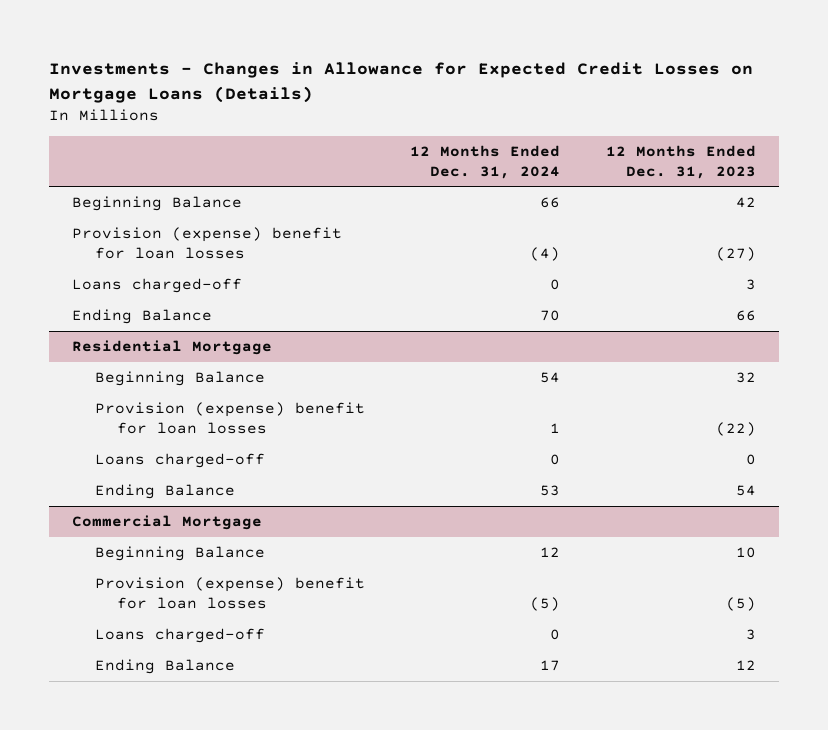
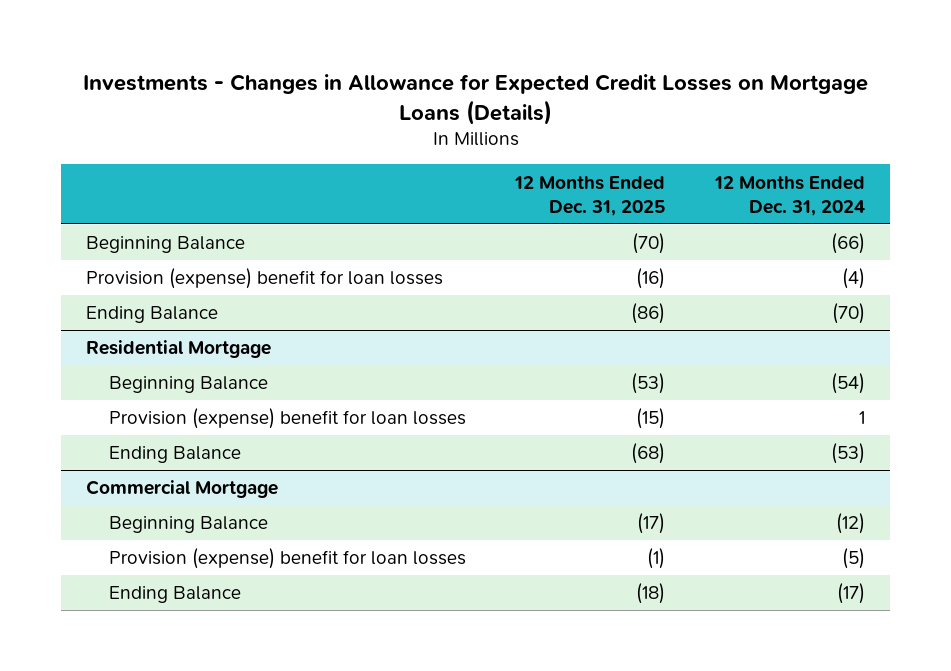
- | 12 Months Ended Dec. 31, 2024 | 12 Months Ended Dec. 31, 2023
+ | 12 Months Ended Dec. 31, 2025 | 12 Months Ended Dec. 31, 2024
- Beginning Balance | 66 | 42
+ Beginning Balance | (70) | (66)
- Loans charged-off | 0 | 3
- Ending Balance | 70 | 66
+ Ending Balance | (86) | (70)
@ Residential Mortgage
- Beginning Balance | 54 | 32
+ Beginning Balance | (53) | (54)
- Loans charged-off | 0 | 0
- Ending Balance | 53 | 54
+ Ending Balance | (68) | (53)
@ Commercial Mortgage
- Beginning Balance | 12 | 10
+ Beginning Balance | (17) | (12)
- Loans charged-off | 0 | 3
- Ending Balance | 17 | 12
+ Ending Balance | (18) | (17)

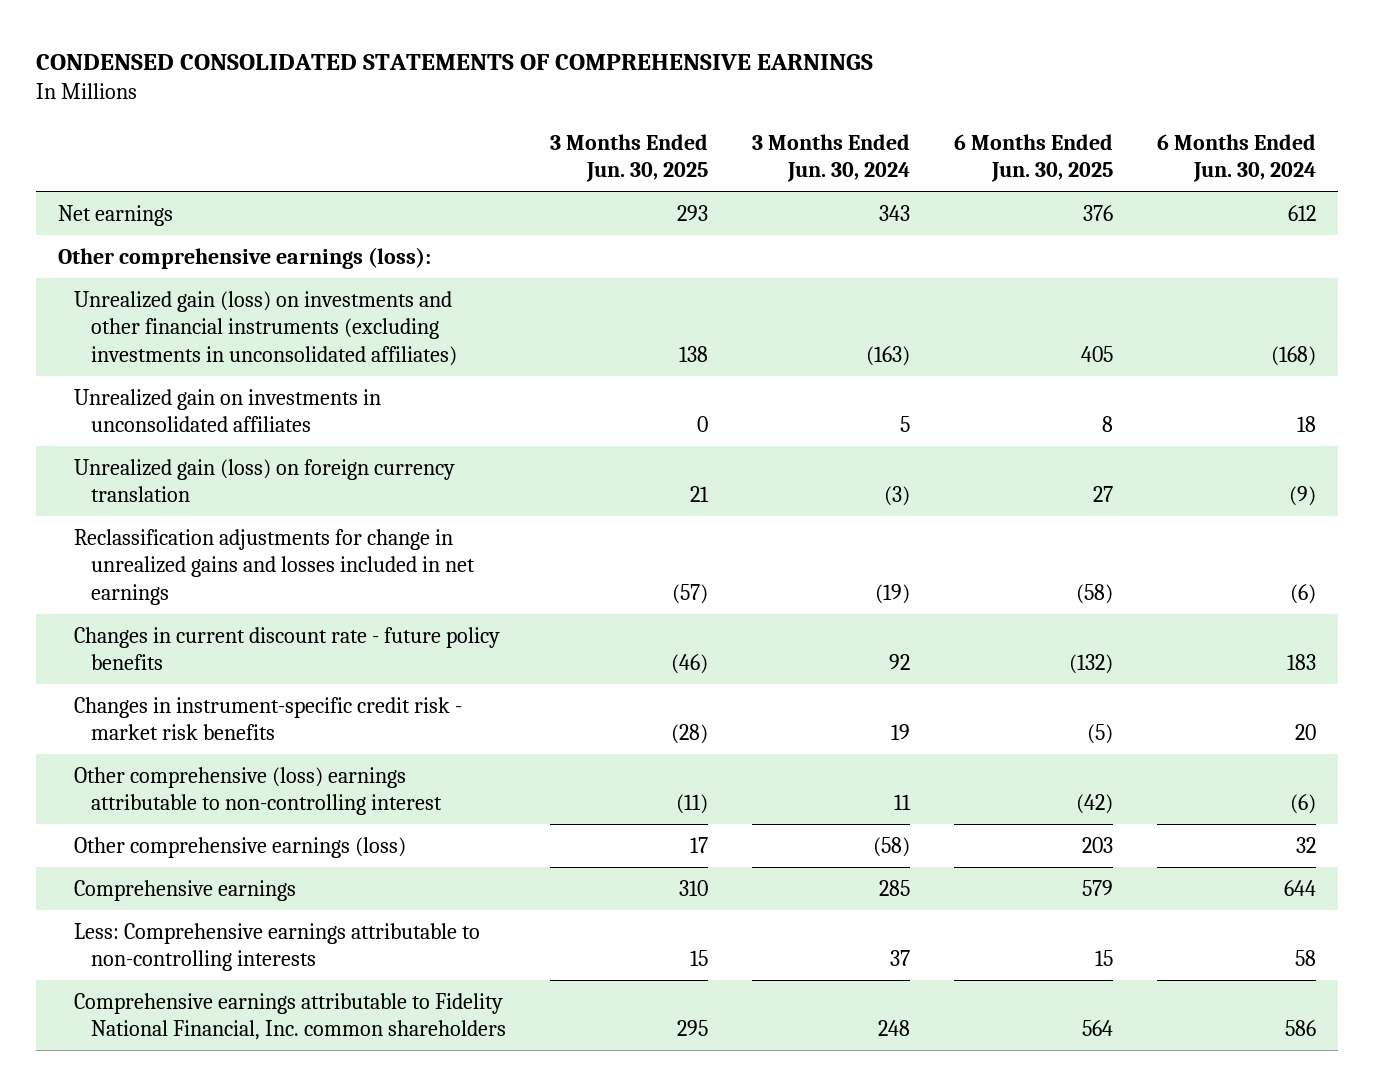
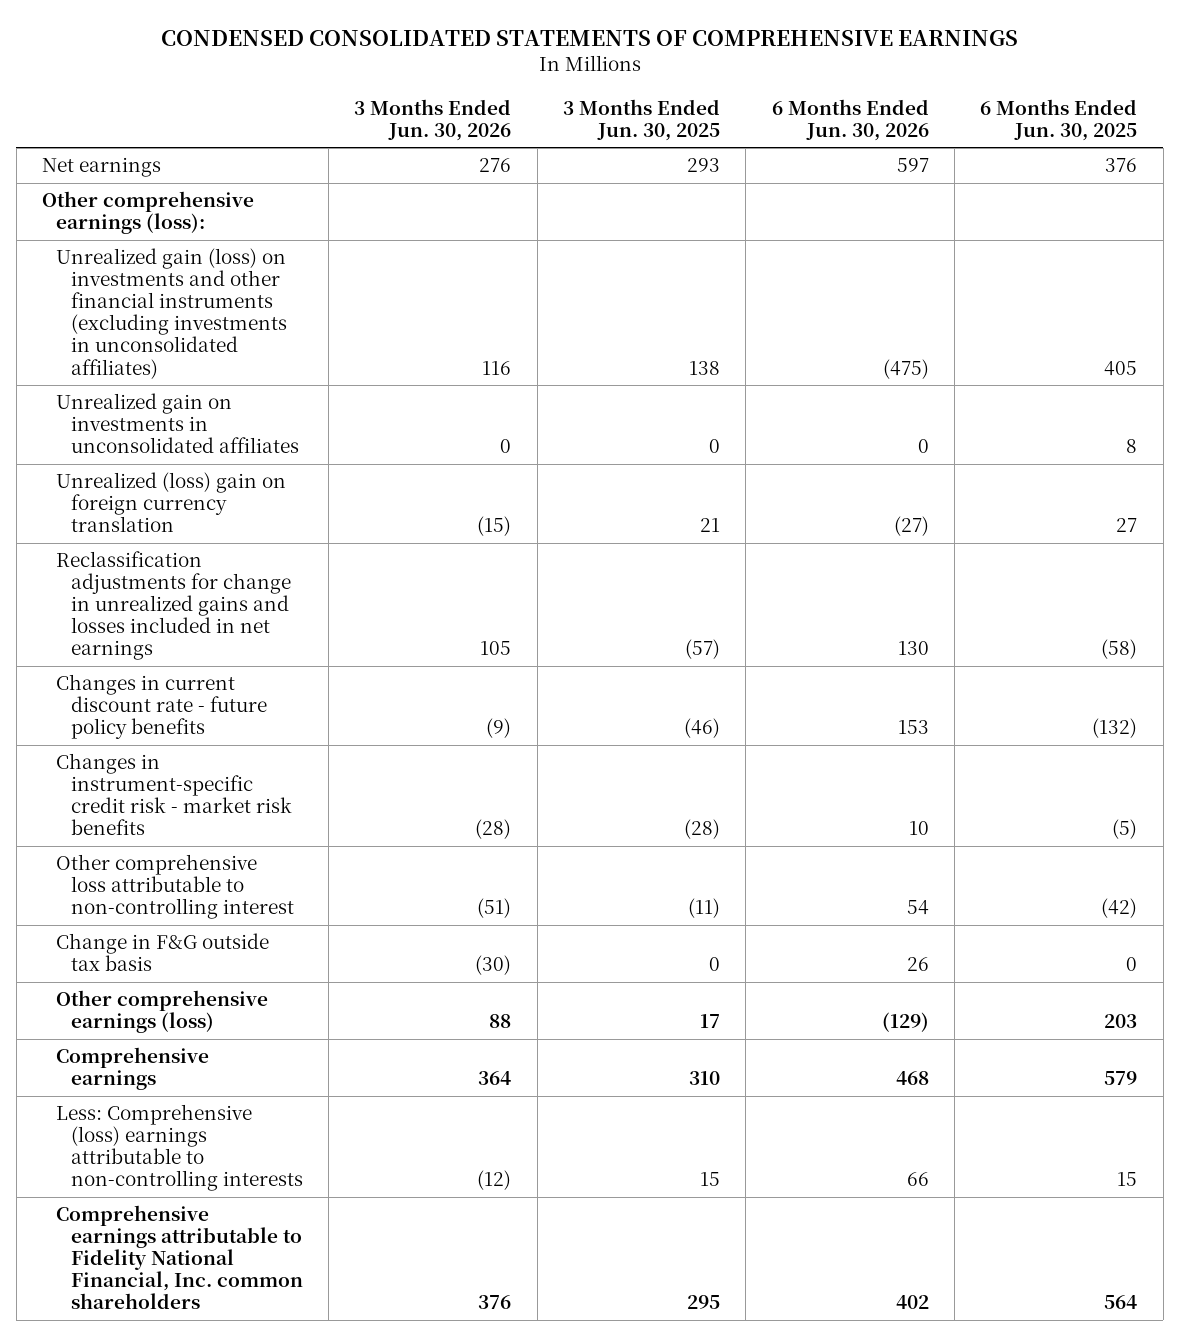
- | 3 Months Ended Jun. 30, 2025 | 3 Months Ended Jun. 30, 2024 | 6 Months Ended Jun. 30, 2025 | 6 Months Ended Jun. 30, 2024
+ | 3 Months Ended Jun. 30, 2026 | 3 Months Ended Jun. 30, 2025 | 6 Months Ended Jun. 30, 2026 | 6 Months Ended Jun. 30, 2025
- Unrealized gain (loss) on foreign currency translation | 21 | (3) | 27 | (9)
+ Unrealized (loss) gain on foreign currency translation | (15) | 21 | (27) | 27
- Other comprehensive (loss) earnings attributable to non-controlling interest | (11) | 11 | (42) | (6)
+ Other comprehensive loss attributable to non-controlling interest | (51) | (11) | 54 | (42)
+ Change in F&G outside tax basis | (30) | 0 | 26 | 0
- Less: Comprehensive earnings attributable to non-controlling interests | 15 | 37 | 15 | 58
+ Less: Comprehensive (loss) earnings attributable to non-controlling interests | (12) | 15 | 66 | 15

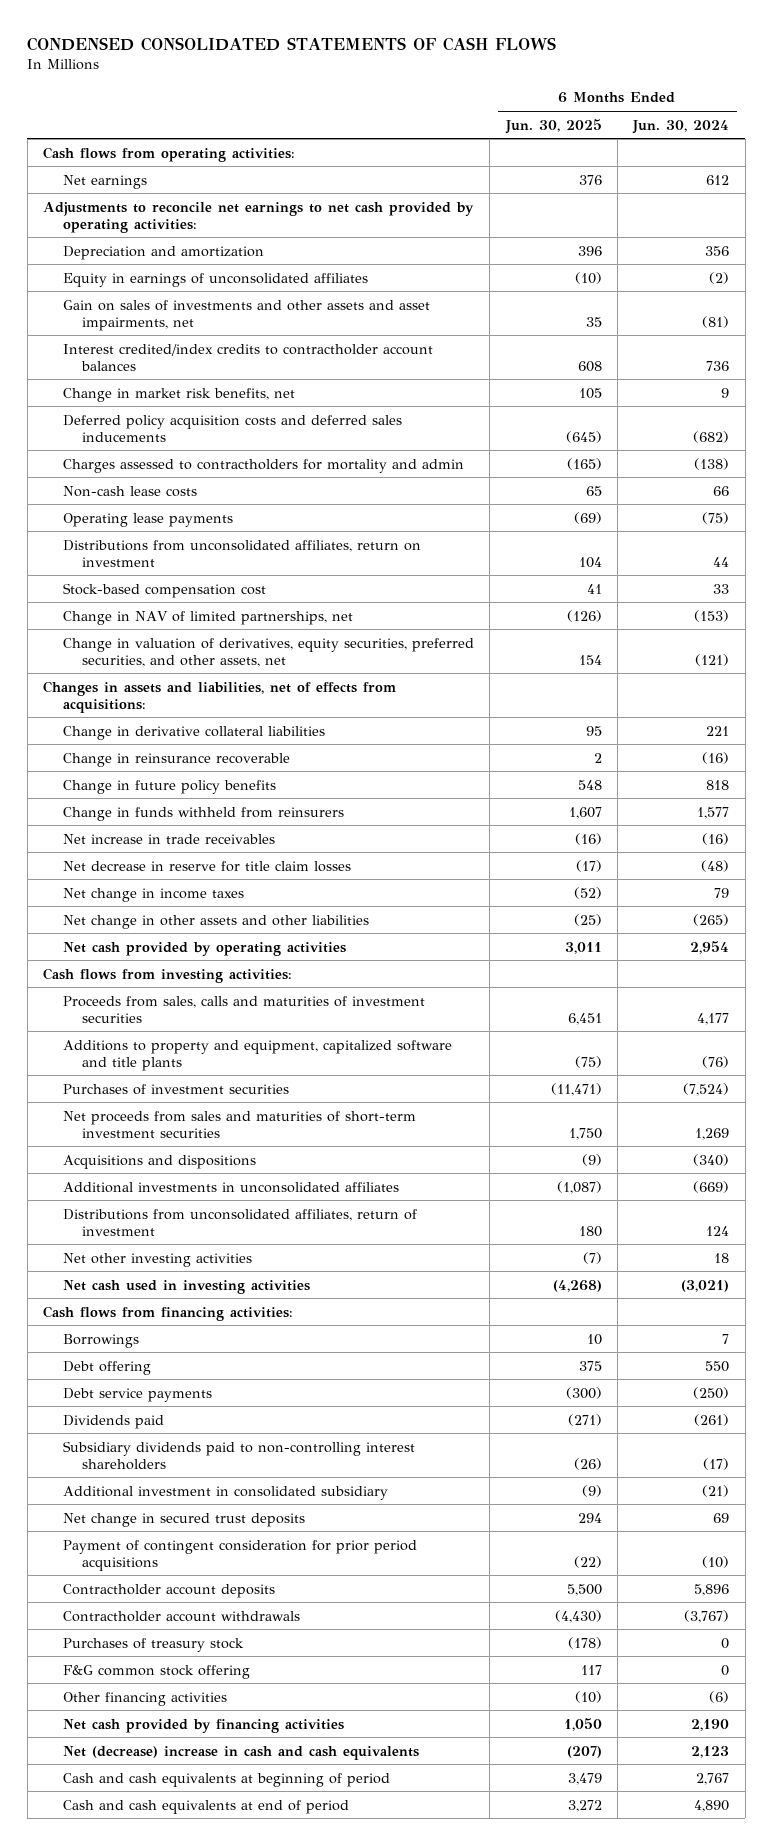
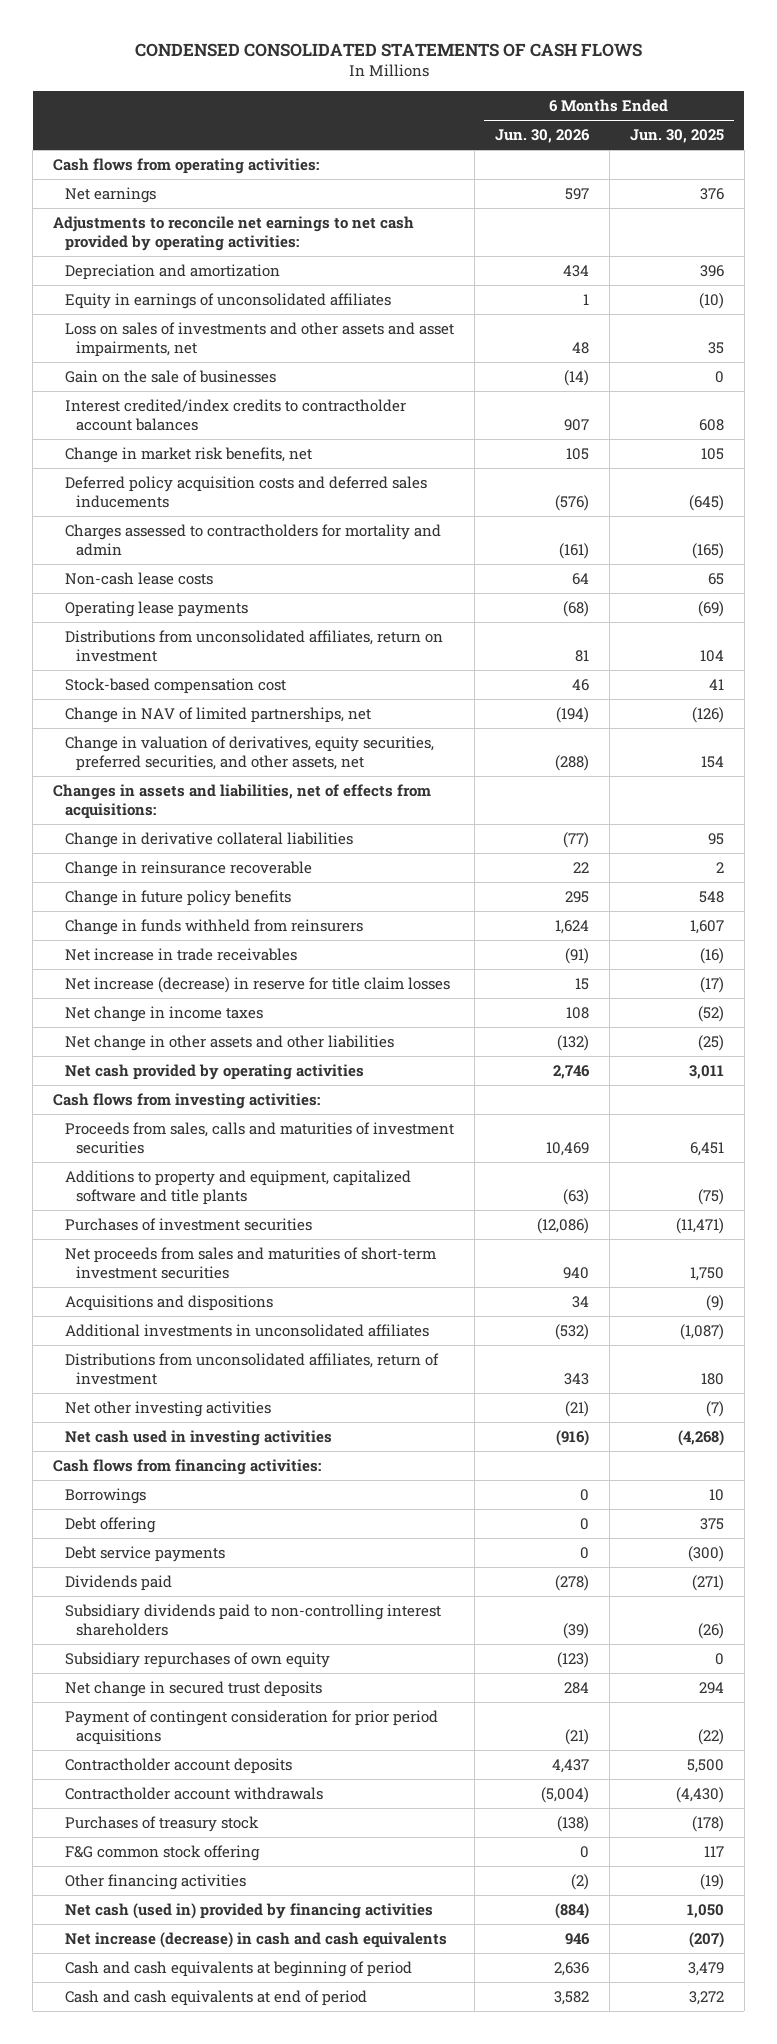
- | 6 Months Ended Jun. 30, 2025 | 6 Months Ended Jun. 30, 2024
+ | 6 Months Ended Jun. 30, 2026 | 6 Months Ended Jun. 30, 2025
- Gain on sales of investments and other assets and asset impairments, net | 35 | (81)
+ Loss on sales of investments and other assets and asset impairments, net | 48 | 35
+ Gain on the sale of businesses | (14) | 0
- Net decrease in reserve for title claim losses | (17) | (48)
+ Net increase (decrease) in reserve for title claim losses | 15 | (17)
- Additional investment in consolidated subsidiary | (9) | (21)
+ Subsidiary repurchases of own equity | (123) | 0
- Other financing activities | (10) | (6)
- Net cash provided by financing activities | 1,050 | 2,190
- Net (decrease) increase in cash and cash equivalents | (207) | 2,123
+ Other financing activities | (2) | (19)
+ Net cash (used in) provided by financing activities | (884) | 1,050
+ Net increase (decrease) in cash and cash equivalents | 946 | (207)

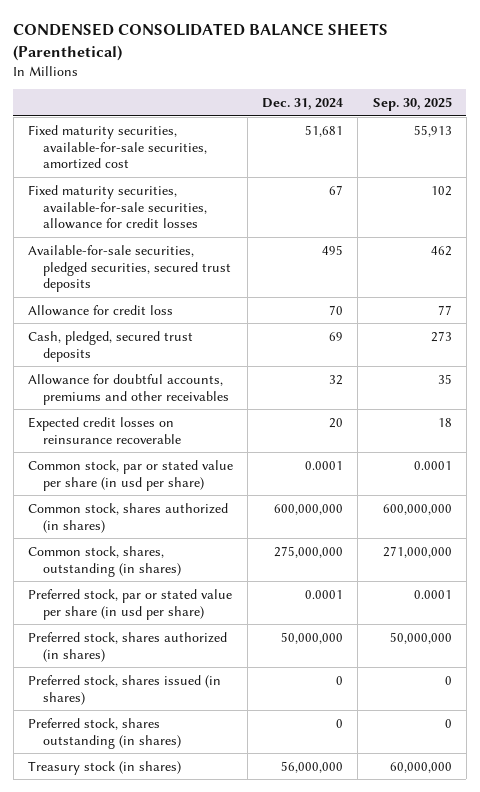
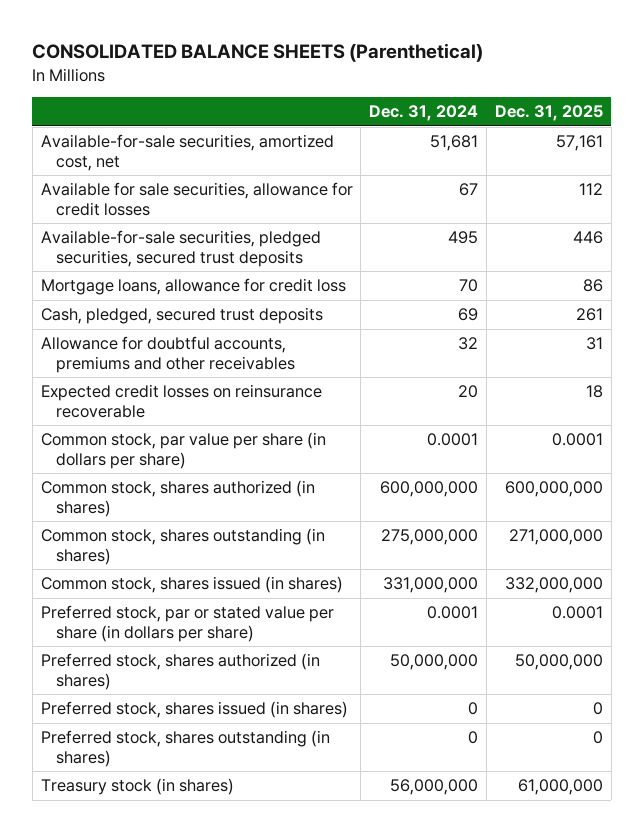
- CONDENSED CONSOLIDATED BALANCE SHEETS (Parenthetical)
+ CONSOLIDATED BALANCE SHEETS (Parenthetical)
- | Dec. 31, 2024 | Sep. 30, 2025
+ | Dec. 31, 2024 | Dec. 31, 2025
- Fixed maturity securities, available-for-sale securities, amortized cost | 51,681 | 55,913
- Fixed maturity securities, available-for-sale securities, allowance for credit losses | 67 | 102
+ Available-for-sale securities, amortized cost, net | 51,681 | 57,161
+ Available for sale securities, allowance for credit losses | 67 | 112
- Allowance for credit loss | 70 | 77
+ Mortgage loans, allowance for credit loss | 70 | 86
- Common stock, par or stated value per share (in usd per share) | 0.0001 | 0.0001
+ Common stock, par value per share (in dollars per share) | 0.0001 | 0.0001
- Common stock, shares, outstanding (in shares) | 275,000,000 | 271,000,000
- Preferred stock, par or stated value per share (in usd per share) | 0.0001 | 0.0001
+ Common stock, shares outstanding (in shares) | 275,000,000 | 271,000,000
+ Common stock, shares issued (in shares) | 331,000,000 | 332,000,000
+ Preferred stock, par or stated value per share (in dollars per share) | 0.0001 | 0.0001

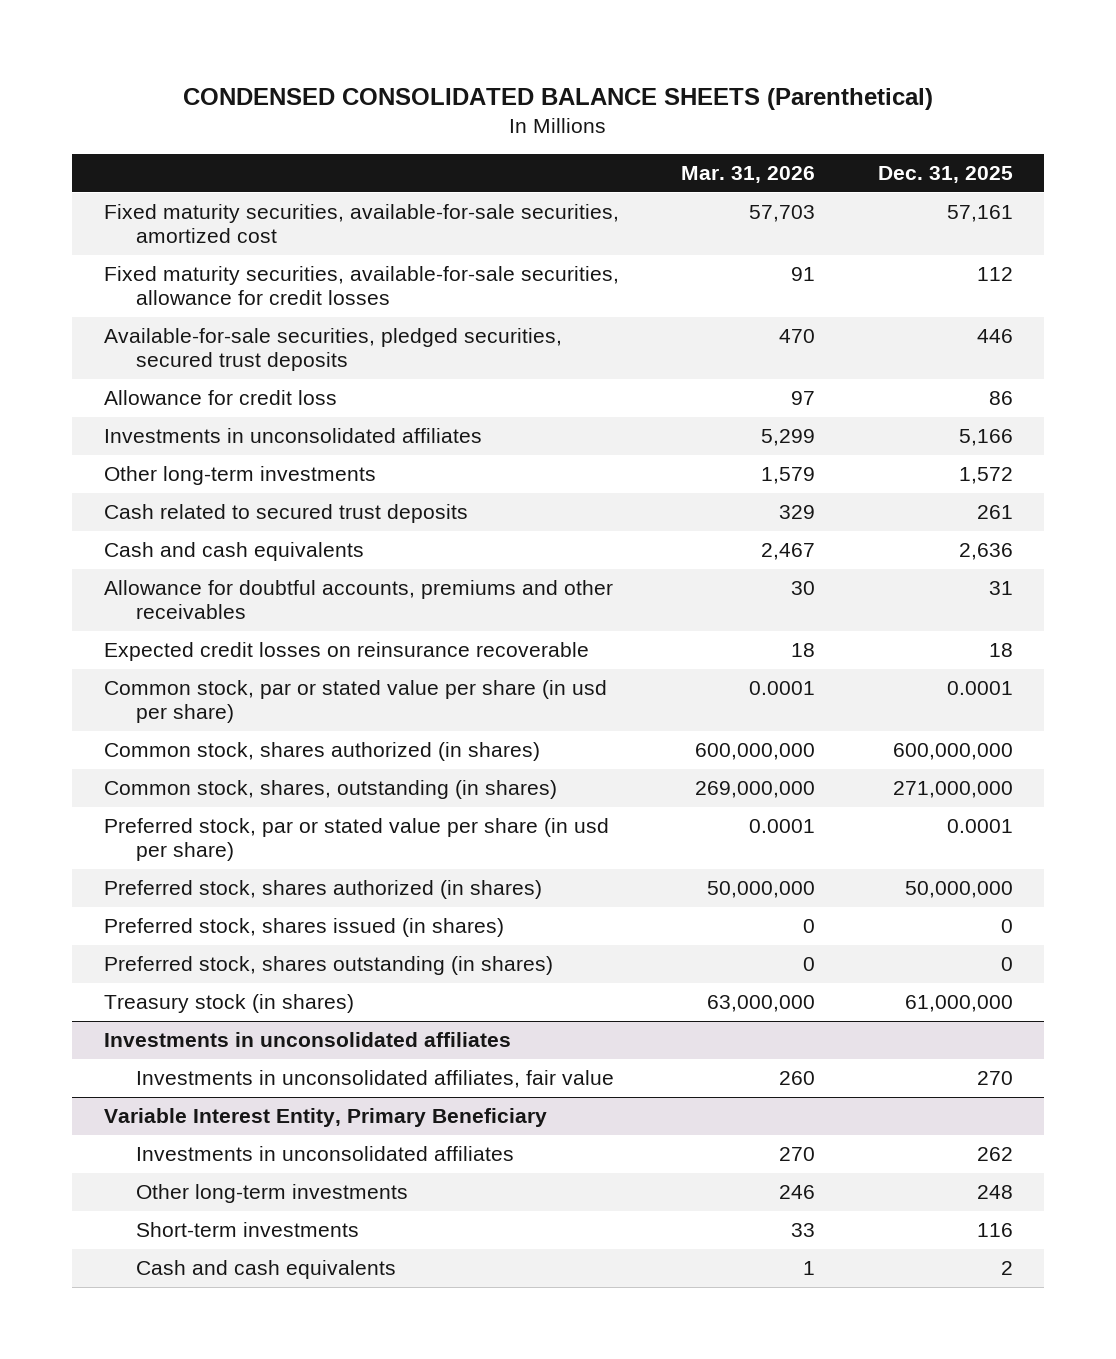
- CONSOLIDATED BALANCE SHEETS (Parenthetical)
+ CONDENSED CONSOLIDATED BALANCE SHEETS (Parenthetical)
- | Dec. 31, 2024 | Dec. 31, 2025
+ | Mar. 31, 2026 | Dec. 31, 2025
- Available-for-sale securities, amortized cost, net | 51,681 | 57,161
- Available for sale securities, allowance for credit losses | 67 | 112
+ Fixed maturity securities, available-for-sale securities, amortized cost | 57,703 | 57,161
+ Fixed maturity securities, available-for-sale securities, allowance for credit losses | 91 | 112
- Mortgage loans, allowance for credit loss | 70 | 86
- Cash, pledged, secured trust deposits | 69 | 261
+ Allowance for credit loss | 97 | 86
+ Investments in unconsolidated affiliates | 5,299 | 5,166
+ Other long-term investments | 1,579 | 1,572
+ Cash related to secured trust deposits | 329 | 261
+ Cash and cash equivalents | 2,467 | 2,636
- Common stock, par value per share (in dollars per share) | 0.0001 | 0.0001
+ Common stock, par or stated value per share (in usd per share) | 0.0001 | 0.0001
- Common stock, shares outstanding (in shares) | 275,000,000 | 271,000,000
- Common stock, shares issued (in shares) | 331,000,000 | 332,000,000
- Preferred stock, par or stated value per share (in dollars per share) | 0.0001 | 0.0001
+ Common stock, shares, outstanding (in shares) | 269,000,000 | 271,000,000
+ Preferred stock, par or stated value per share (in usd per share) | 0.0001 | 0.0001
+ Investments in unconsolidated affiliates
+ Investments in unconsolidated affiliates, fair value | 260 | 270
+ Variable Interest Entity, Primary Beneficiary
+ Investments in unconsolidated affiliates | 270 | 262
+ Other long-term investments | 246 | 248
+ Short-term investments | 33 | 116
+ Cash and cash equivalents | 1 | 2

